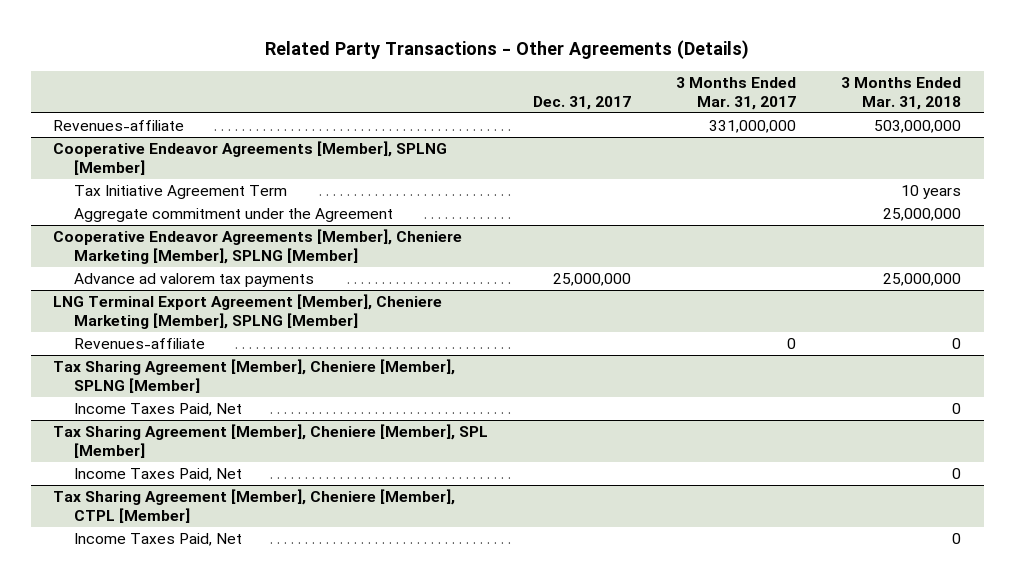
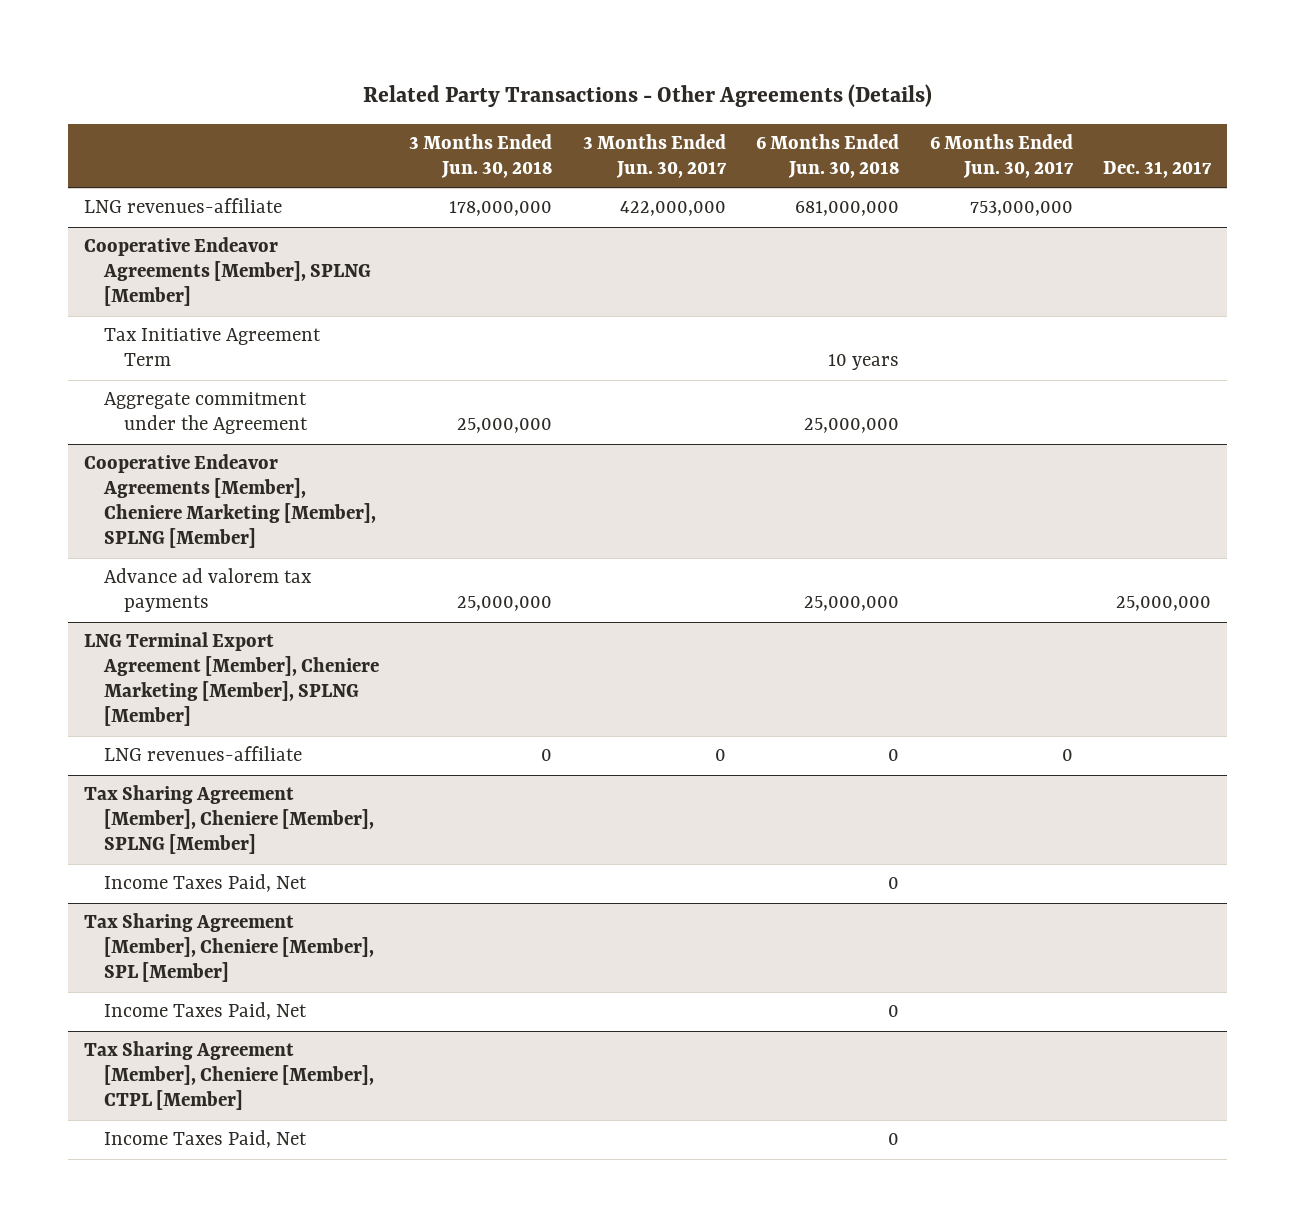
- | Dec. 31, 2017 | 3 Months Ended Mar. 31, 2017 | 3 Months Ended Mar. 31, 2018
+ | 3 Months Ended Jun. 30, 2018 | 3 Months Ended Jun. 30, 2017 | 6 Months Ended Jun. 30, 2018 | 6 Months Ended Jun. 30, 2017 | Dec. 31, 2017
- Revenues-affiliate | | 331,000,000 | 503,000,000
+ LNG revenues-affiliate | 178,000,000 | 422,000,000 | 681,000,000 | 753,000,000 |
@ LNG Terminal Export Agreement [Member], Cheniere Marketing [Member], SPLNG [Member]
- Revenues-affiliate | | 0 | 0
+ LNG revenues-affiliate | 0 | 0 | 0 | 0 |

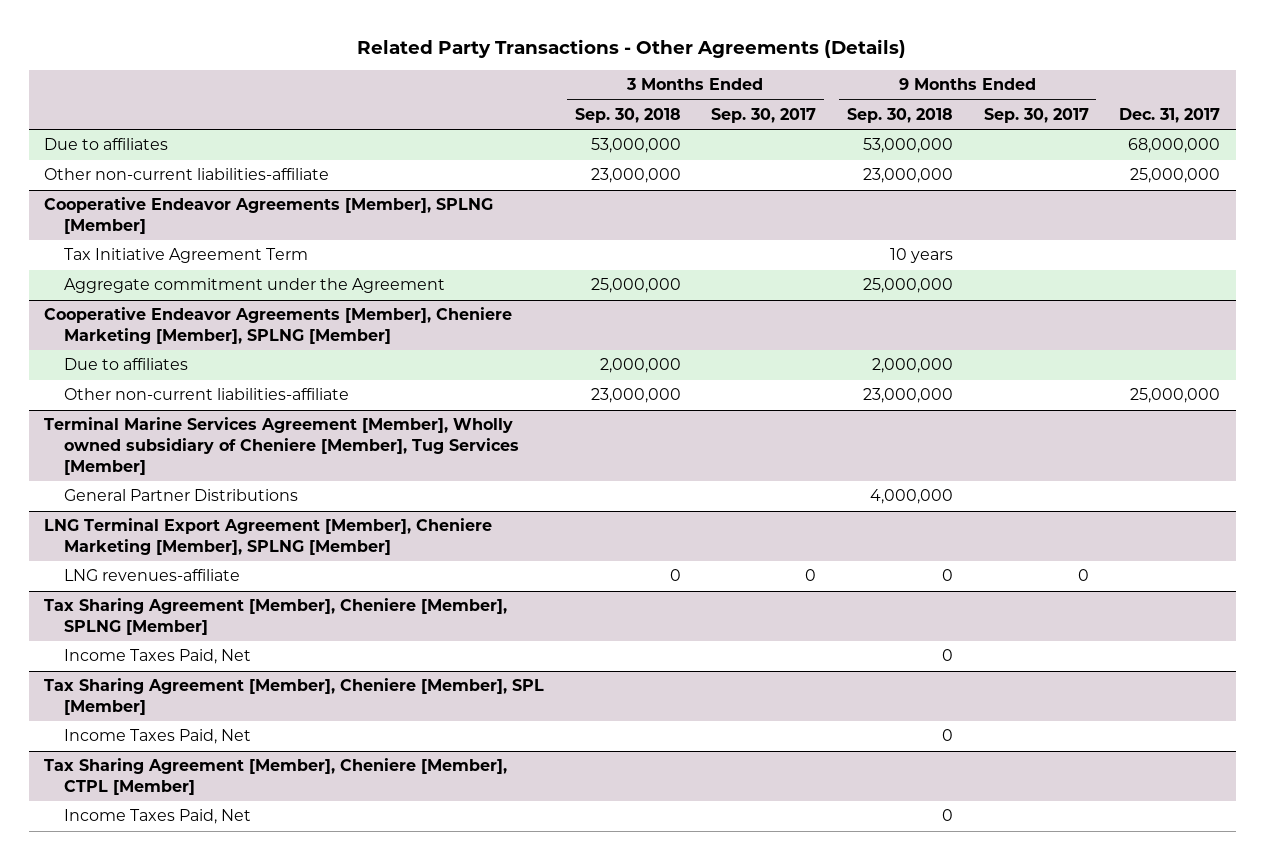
- | 3 Months Ended Jun. 30, 2018 | 3 Months Ended Jun. 30, 2017 | 6 Months Ended Jun. 30, 2018 | 6 Months Ended Jun. 30, 2017 | Dec. 31, 2017
+ | 3 Months Ended Sep. 30, 2018 | 3 Months Ended Sep. 30, 2017 | 9 Months Ended Sep. 30, 2018 | 9 Months Ended Sep. 30, 2017 | Dec. 31, 2017
- LNG revenues-affiliate | 178,000,000 | 422,000,000 | 681,000,000 | 753,000,000 |
+ Due to affiliates | 53,000,000 | | 53,000,000 | | 68,000,000
+ Other non-current liabilities-affiliate | 23,000,000 | | 23,000,000 | | 25,000,000
@ Cooperative Endeavor Agreements [Member], Cheniere Marketing [Member], SPLNG [Member]
- Advance ad valorem tax payments | 25,000,000 | | 25,000,000 | | 25,000,000
+ Due to affiliates | 2,000,000 | | 2,000,000 | |
+ Other non-current liabilities-affiliate | 23,000,000 | | 23,000,000 | | 25,000,000
+ Terminal Marine Services Agreement [Member], Wholly owned subsidiary of Cheniere [Member], Tug Services [Member]
+ General Partner Distributions | | | 4,000,000 | |

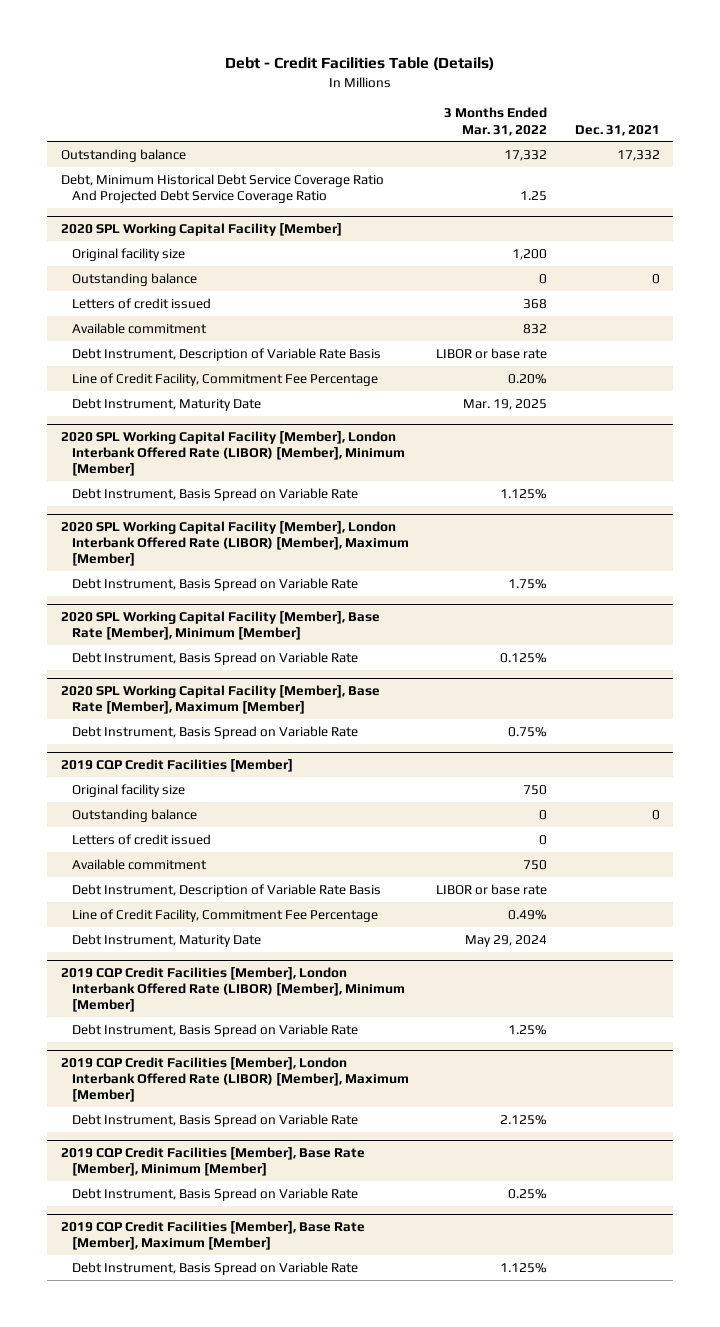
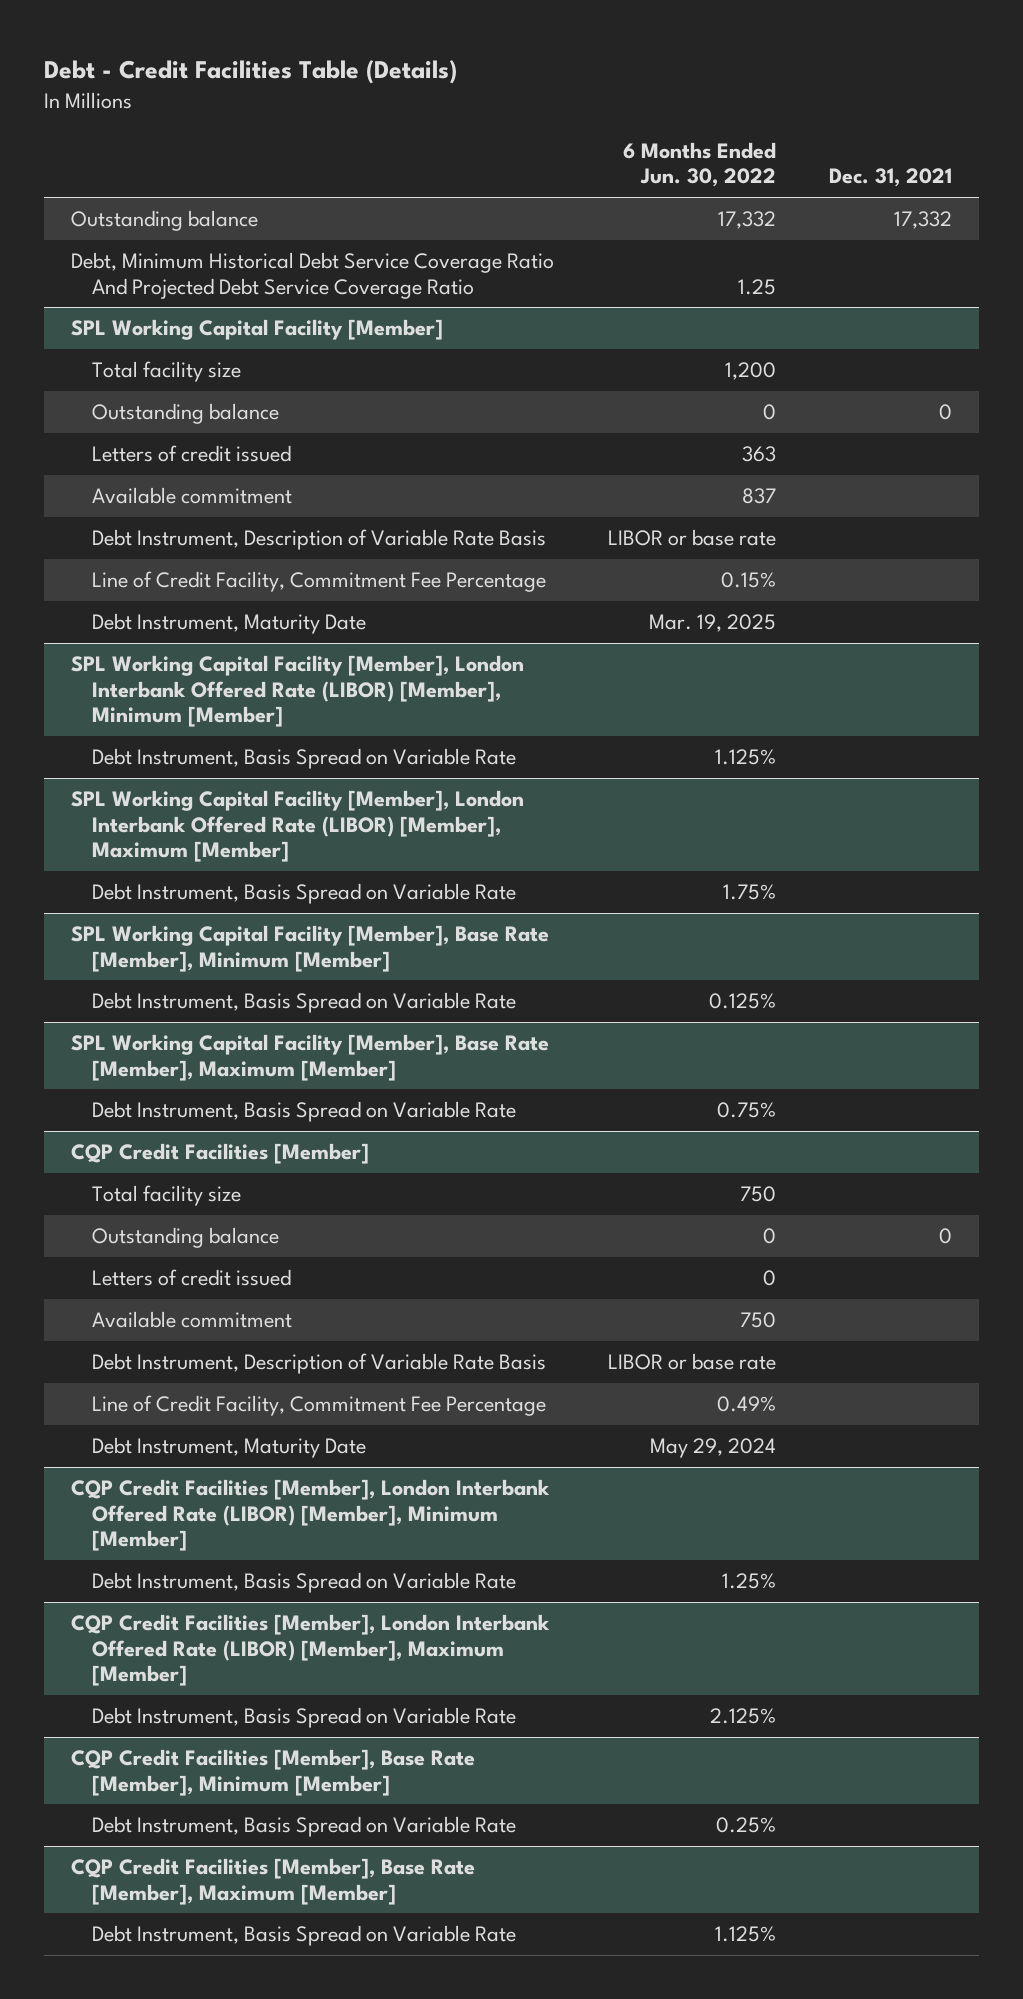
- | 3 Months Ended Mar. 31, 2022 | Dec. 31, 2021
+ | 6 Months Ended Jun. 30, 2022 | Dec. 31, 2021
- 2020 SPL Working Capital Facility [Member]
- Original facility size | 1,200 |
+ SPL Working Capital Facility [Member]
+ Total facility size | 1,200 |
- 2020 SPL Working Capital Facility [Member], London Interbank Offered Rate (LIBOR) [Member], Minimum [Member]
+ SPL Working Capital Facility [Member], London Interbank Offered Rate (LIBOR) [Member], Minimum [Member]
- 2020 SPL Working Capital Facility [Member], London Interbank Offered Rate (LIBOR) [Member], Maximum [Member]
+ SPL Working Capital Facility [Member], London Interbank Offered Rate (LIBOR) [Member], Maximum [Member]
- 2020 SPL Working Capital Facility [Member], Base Rate [Member], Minimum [Member]
+ SPL Working Capital Facility [Member], Base Rate [Member], Minimum [Member]
- 2020 SPL Working Capital Facility [Member], Base Rate [Member], Maximum [Member]
+ SPL Working Capital Facility [Member], Base Rate [Member], Maximum [Member]
- 2019 CQP Credit Facilities [Member]
- Original facility size | 750 |
+ CQP Credit Facilities [Member]
+ Total facility size | 750 |
- 2019 CQP Credit Facilities [Member], London Interbank Offered Rate (LIBOR) [Member], Minimum [Member]
+ CQP Credit Facilities [Member], London Interbank Offered Rate (LIBOR) [Member], Minimum [Member]
- 2019 CQP Credit Facilities [Member], London Interbank Offered Rate (LIBOR) [Member], Maximum [Member]
+ CQP Credit Facilities [Member], London Interbank Offered Rate (LIBOR) [Member], Maximum [Member]
- 2019 CQP Credit Facilities [Member], Base Rate [Member], Minimum [Member]
+ CQP Credit Facilities [Member], Base Rate [Member], Minimum [Member]
- 2019 CQP Credit Facilities [Member], Base Rate [Member], Maximum [Member]
+ CQP Credit Facilities [Member], Base Rate [Member], Maximum [Member]

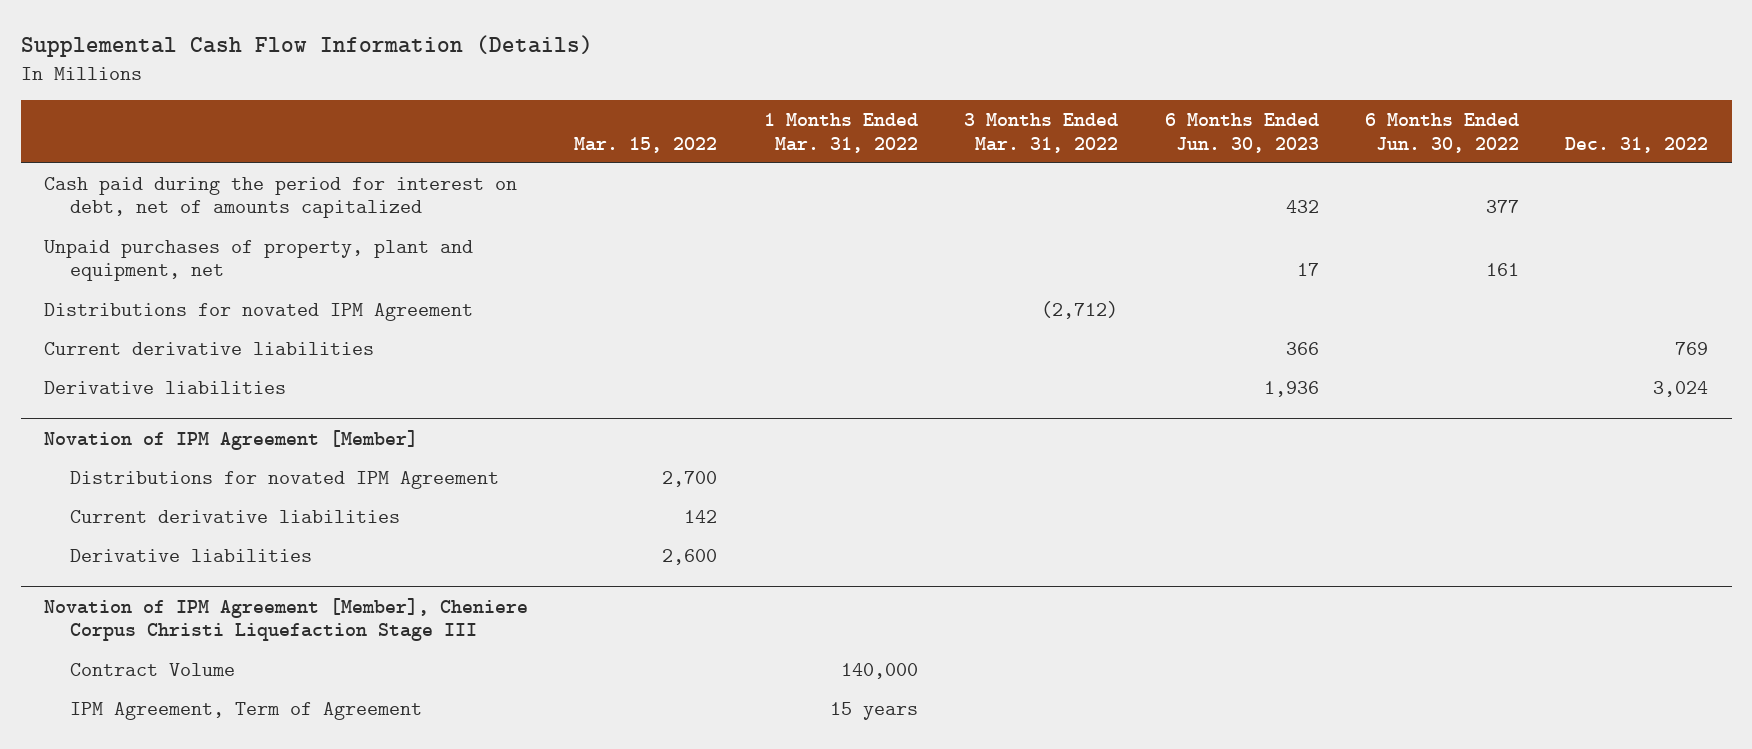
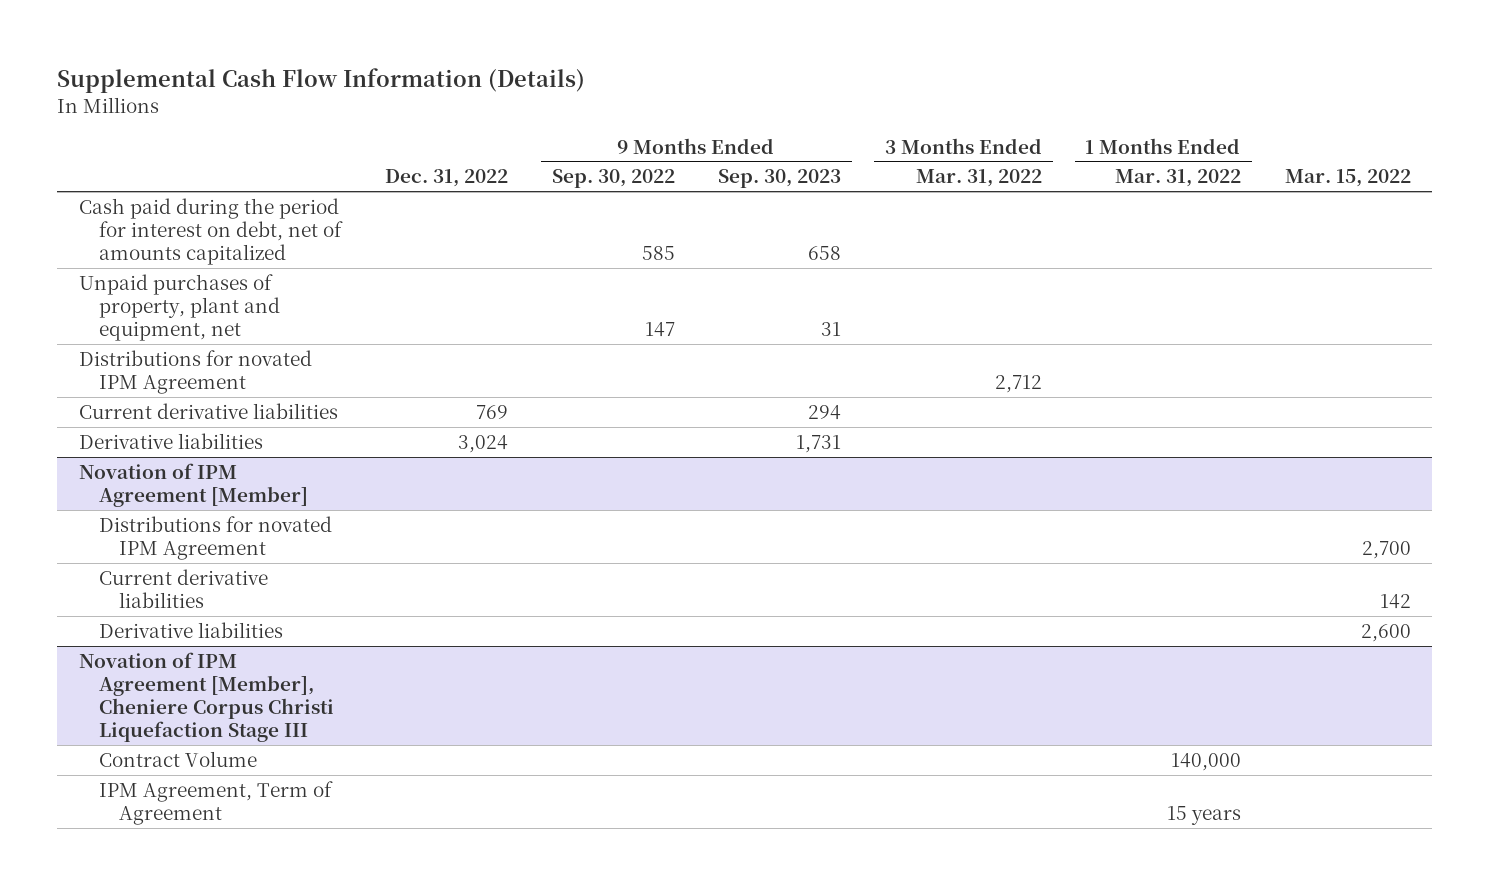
- | Mar. 15, 2022 | 1 Months Ended Mar. 31, 2022 | 3 Months Ended Mar. 31, 2022 | 6 Months Ended Jun. 30, 2023 | 6 Months Ended Jun. 30, 2022 | Dec. 31, 2022
+ | Dec. 31, 2022 | 9 Months Ended Sep. 30, 2022 | 9 Months Ended Sep. 30, 2023 | 3 Months Ended Mar. 31, 2022 | 1 Months Ended Mar. 31, 2022 | Mar. 15, 2022
- Distributions for novated IPM Agreement | | | (2,712) | | |
+ Distributions for novated IPM Agreement | | | | 2,712 | |

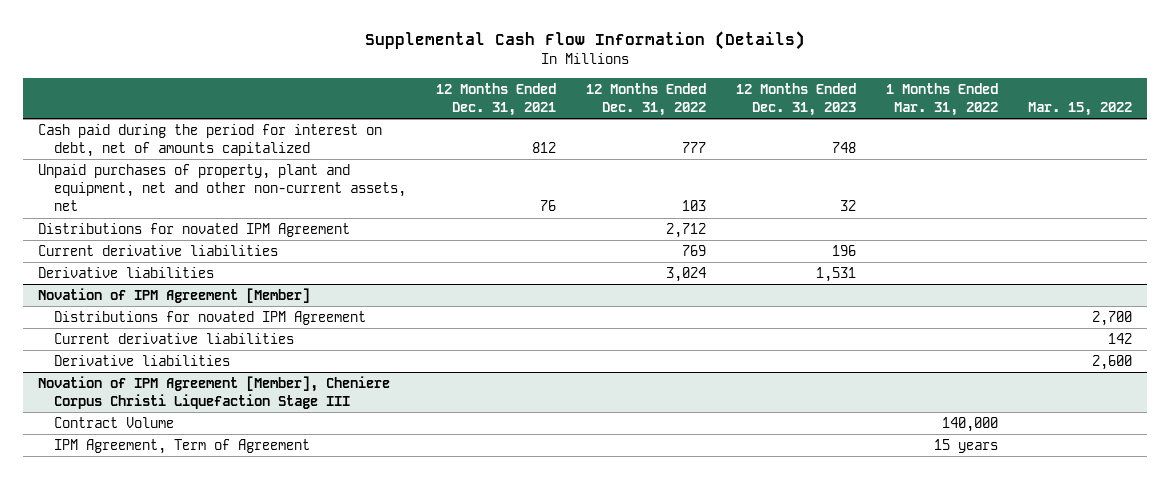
- | Dec. 31, 2022 | 9 Months Ended Sep. 30, 2022 | 9 Months Ended Sep. 30, 2023 | 3 Months Ended Mar. 31, 2022 | 1 Months Ended Mar. 31, 2022 | Mar. 15, 2022
+ | 12 Months Ended Dec. 31, 2021 | 12 Months Ended Dec. 31, 2022 | 12 Months Ended Dec. 31, 2023 | 1 Months Ended Mar. 31, 2022 | Mar. 15, 2022
- Unpaid purchases of property, plant and equipment, net | | 147 | 31 | | |
+ Unpaid purchases of property, plant and equipment, net and other non-current assets, net | 76 | 103 | 32 | |

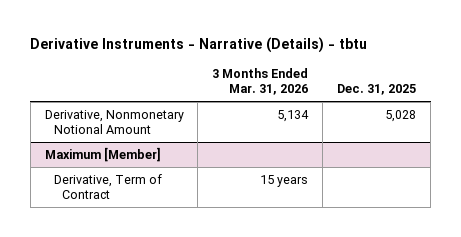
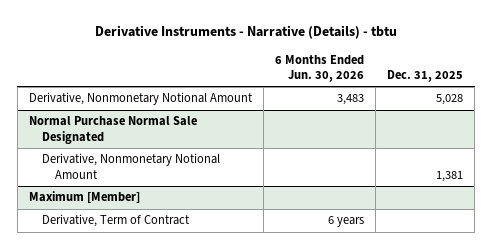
- | 3 Months Ended Mar. 31, 2026 | Dec. 31, 2025
+ | 6 Months Ended Jun. 30, 2026 | Dec. 31, 2025
+ Normal Purchase Normal Sale Designated
+ Derivative, Nonmonetary Notional Amount | | 1,381

